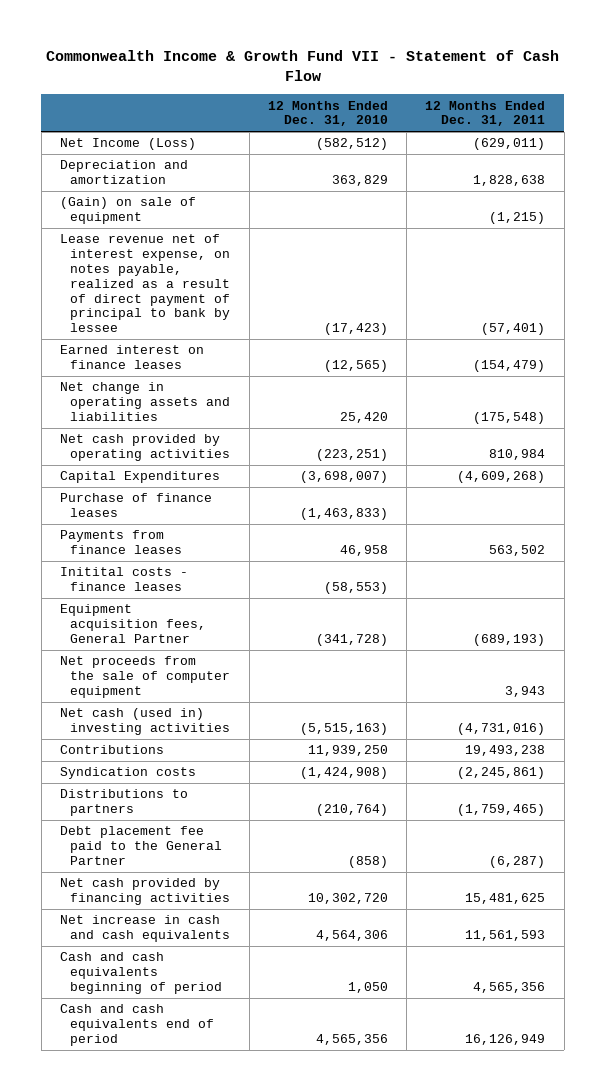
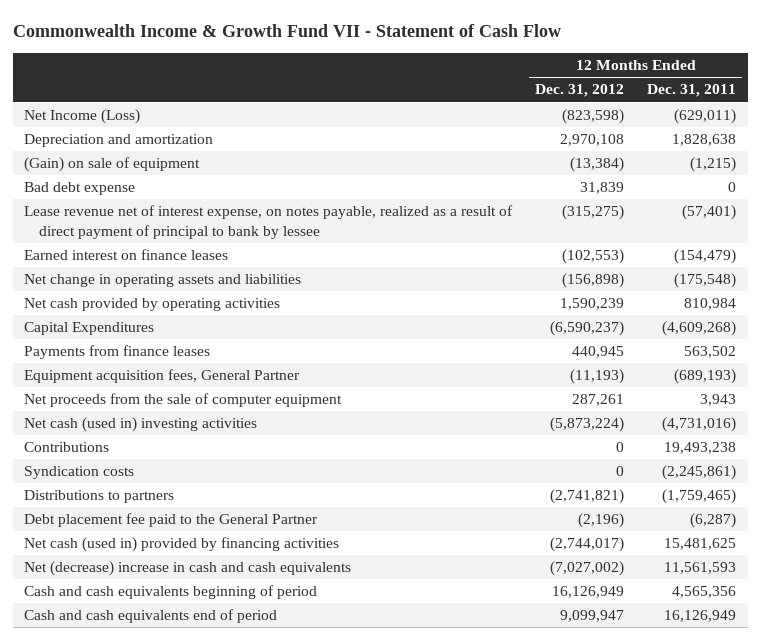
- | 12 Months Ended Dec. 31, 2010 | 12 Months Ended Dec. 31, 2011
+ | 12 Months Ended Dec. 31, 2012 | 12 Months Ended Dec. 31, 2011
+ Bad debt expense | 31,839 | 0
- Purchase of finance leases | (1,463,833) |
- Initital costs - finance leases | (58,553) |
- Net cash provided by financing activities | 10,302,720 | 15,481,625
- Net increase in cash and cash equivalents | 4,564,306 | 11,561,593
+ Net cash (used in) provided by financing activities | (2,744,017) | 15,481,625
+ Net (decrease) increase in cash and cash equivalents | (7,027,002) | 11,561,593

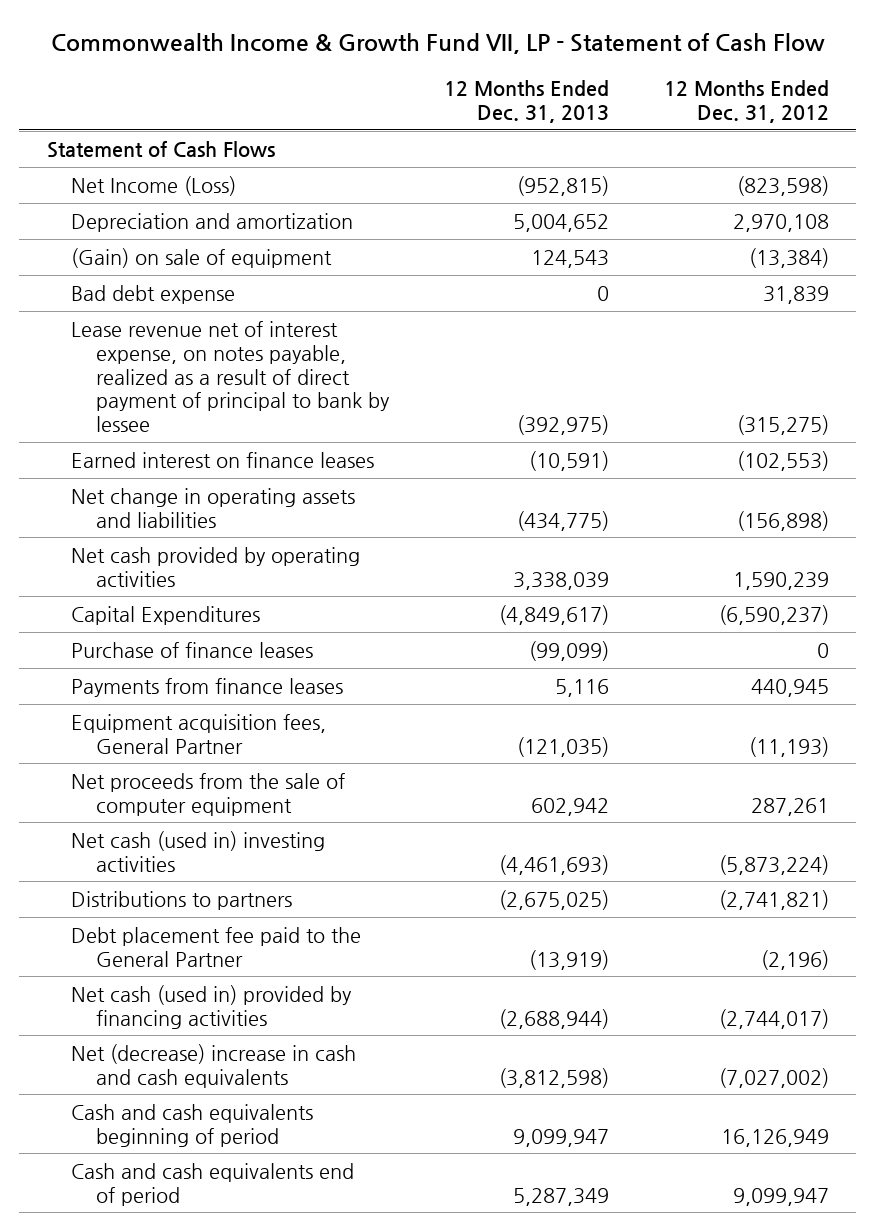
- Commonwealth Income & Growth Fund VII - Statement of Cash Flow
+ Commonwealth Income & Growth Fund VII, LP - Statement of Cash Flow
- | 12 Months Ended Dec. 31, 2012 | 12 Months Ended Dec. 31, 2011
+ | 12 Months Ended Dec. 31, 2013 | 12 Months Ended Dec. 31, 2012
+ Statement of Cash Flows
+ Purchase of finance leases | (99,099) | 0
- Contributions | 0 | 19,493,238
- Syndication costs | 0 | (2,245,861)

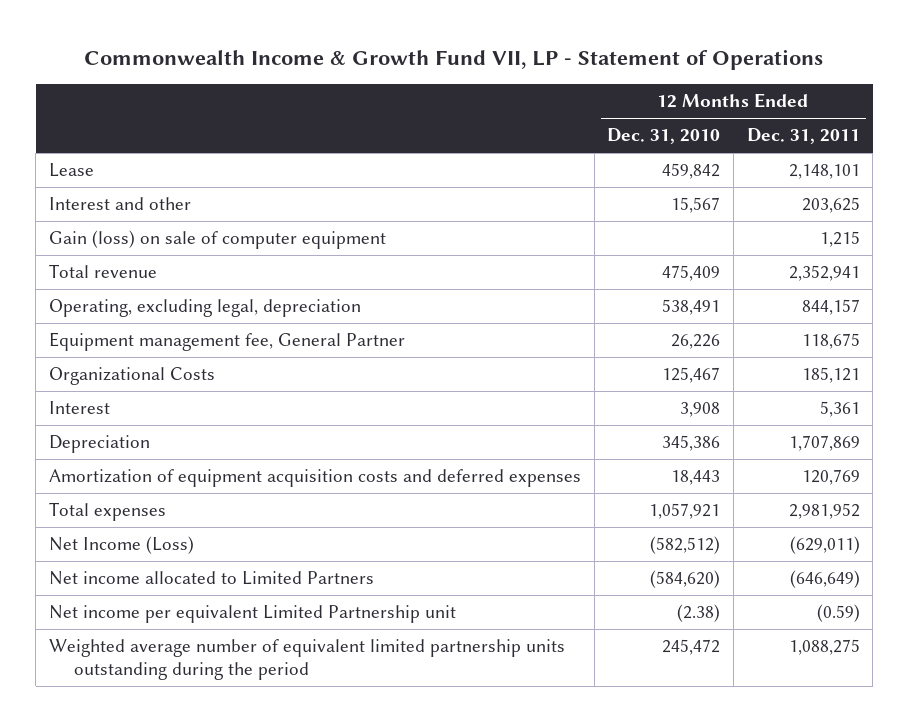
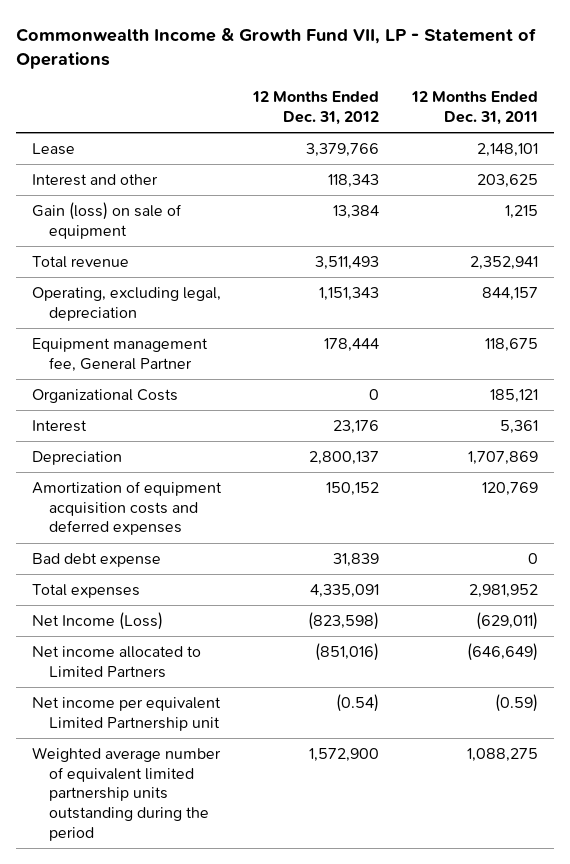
- | 12 Months Ended Dec. 31, 2010 | 12 Months Ended Dec. 31, 2011
+ | 12 Months Ended Dec. 31, 2012 | 12 Months Ended Dec. 31, 2011
- Gain (loss) on sale of computer equipment | | 1,215
+ Gain (loss) on sale of equipment | 13,384 | 1,215
+ Bad debt expense | 31,839 | 0

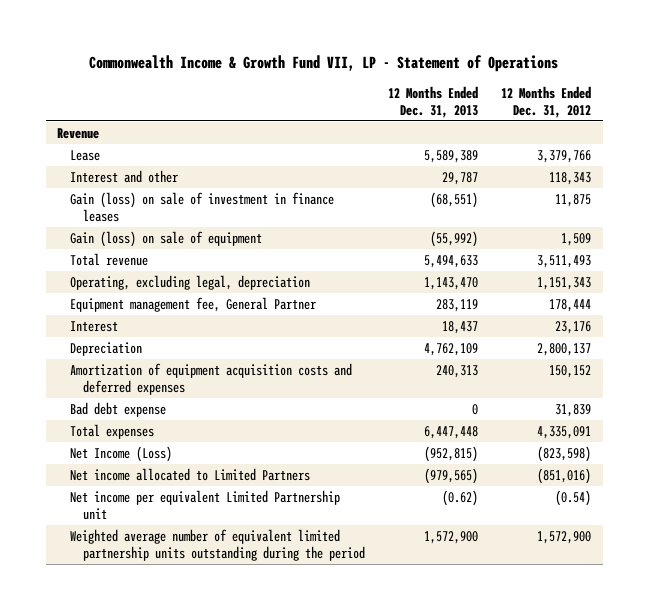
- | 12 Months Ended Dec. 31, 2012 | 12 Months Ended Dec. 31, 2011
+ | 12 Months Ended Dec. 31, 2013 | 12 Months Ended Dec. 31, 2012
+ Revenue
- Gain (loss) on sale of equipment | 13,384 | 1,215
+ Gain (loss) on sale of investment in finance leases | (68,551) | 11,875
+ Gain (loss) on sale of equipment | (55,992) | 1,509
- Organizational Costs | 0 | 185,121

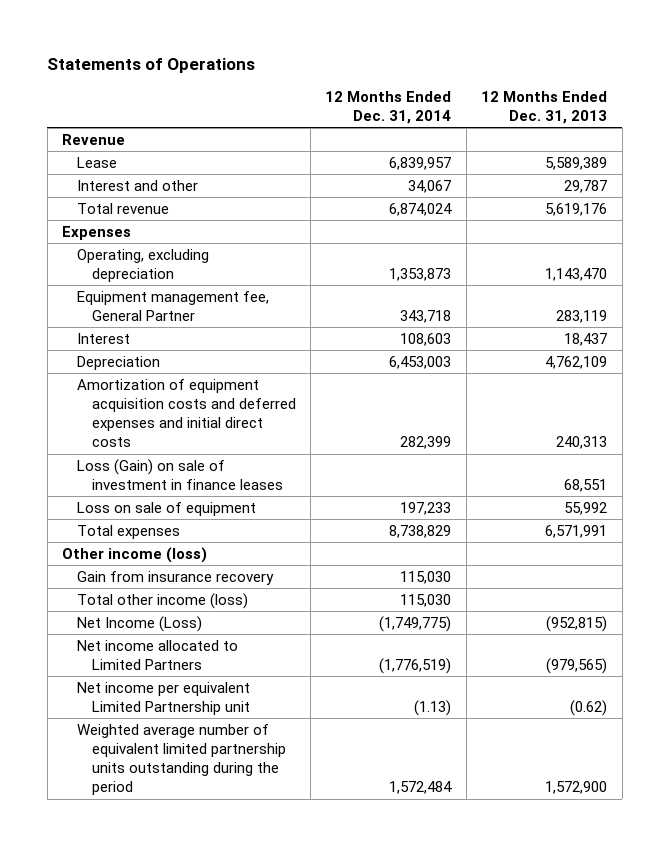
- Commonwealth Income & Growth Fund VII, LP - Statement of Operations
+ Statements of Operations
- | 12 Months Ended Dec. 31, 2013 | 12 Months Ended Dec. 31, 2012
+ | 12 Months Ended Dec. 31, 2014 | 12 Months Ended Dec. 31, 2013
- Gain (loss) on sale of investment in finance leases | (68,551) | 11,875
- Gain (loss) on sale of equipment | (55,992) | 1,509
- Total revenue | 5,494,633 | 3,511,493
- Operating, excluding legal, depreciation | 1,143,470 | 1,151,343
+ Total revenue | 6,874,024 | 5,619,176
+ Expenses
+ Operating, excluding depreciation | 1,353,873 | 1,143,470
- Amortization of equipment acquisition costs and deferred expenses | 240,313 | 150,152
- Bad debt expense | 0 | 31,839
- Total expenses | 6,447,448 | 4,335,091
+ Amortization of equipment acquisition costs and deferred expenses and initial direct costs | 282,399 | 240,313
+ Loss (Gain) on sale of investment in finance leases | | 68,551
+ Loss on sale of equipment | 197,233 | 55,992
+ Total expenses | 8,738,829 | 6,571,991
+ Other income (loss)
+ Gain from insurance recovery | 115,030 |
+ Total other income (loss) | 115,030 |

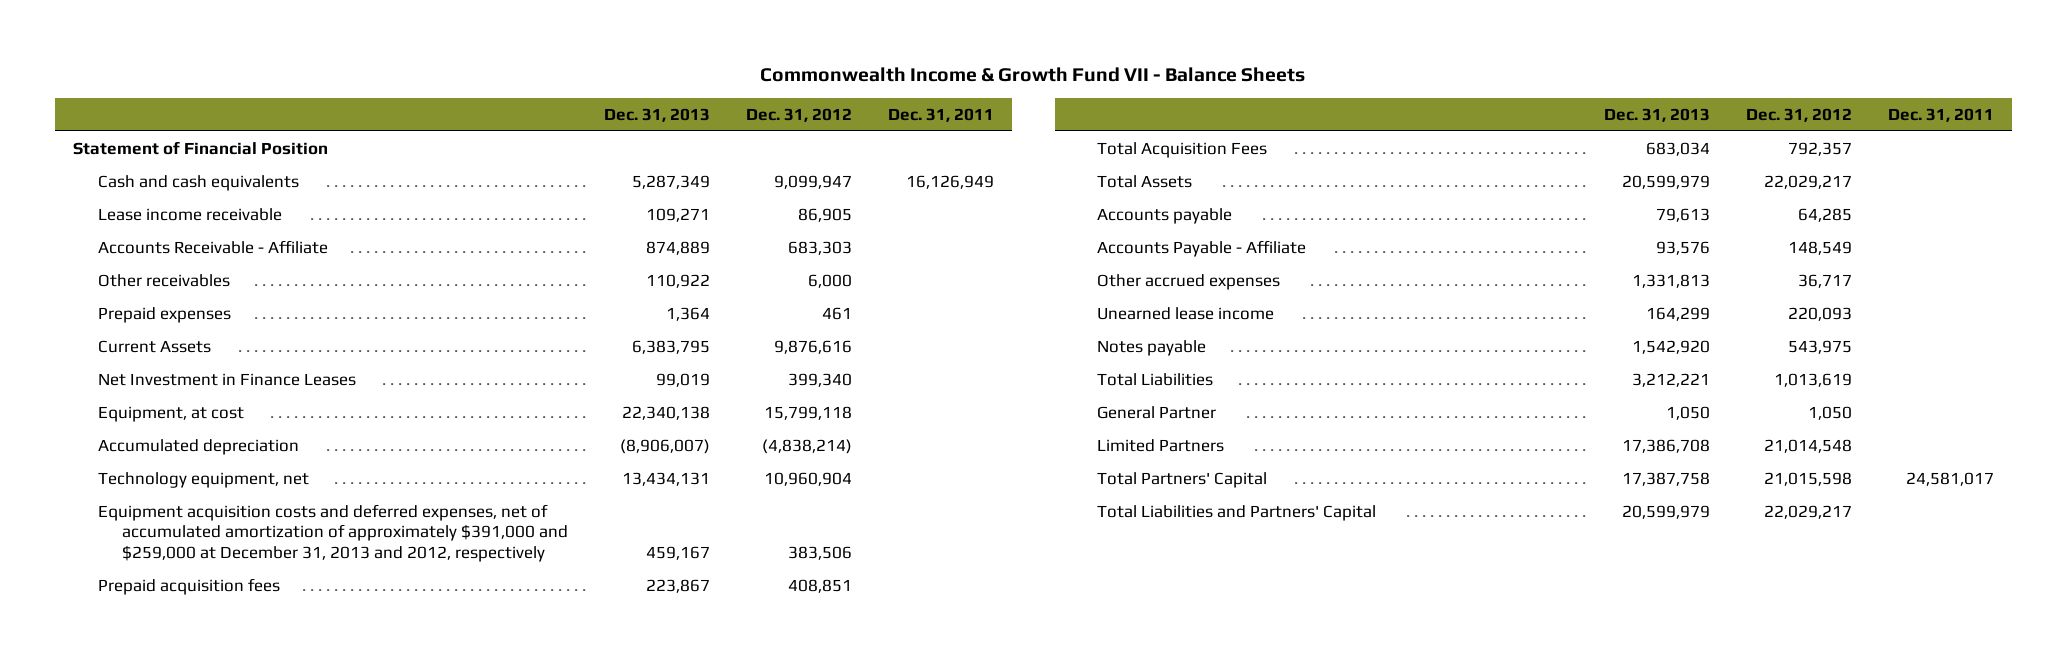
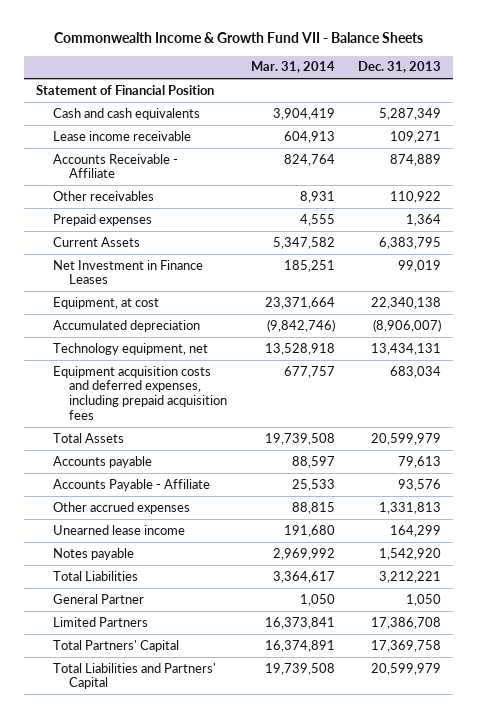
- | Dec. 31, 2013 | Dec. 31, 2012 | Dec. 31, 2011
+ | Mar. 31, 2014 | Dec. 31, 2013
- Equipment acquisition costs and deferred expenses, net of accumulated amortization of approximately $391,000 and $259,000 at December 31, 2013 and 2012, respectively | 459,167 | 383,506 |
- Prepaid acquisition fees | 223,867 | 408,851 |
- Total Acquisition Fees | 683,034 | 792,357 |
+ Equipment acquisition costs and deferred expenses, including prepaid acquisition fees | 677,757 | 683,034
- Total Partners' Capital | 17,387,758 | 21,015,598 | 24,581,017
+ Total Partners' Capital | 16,374,891 | 17,369,758

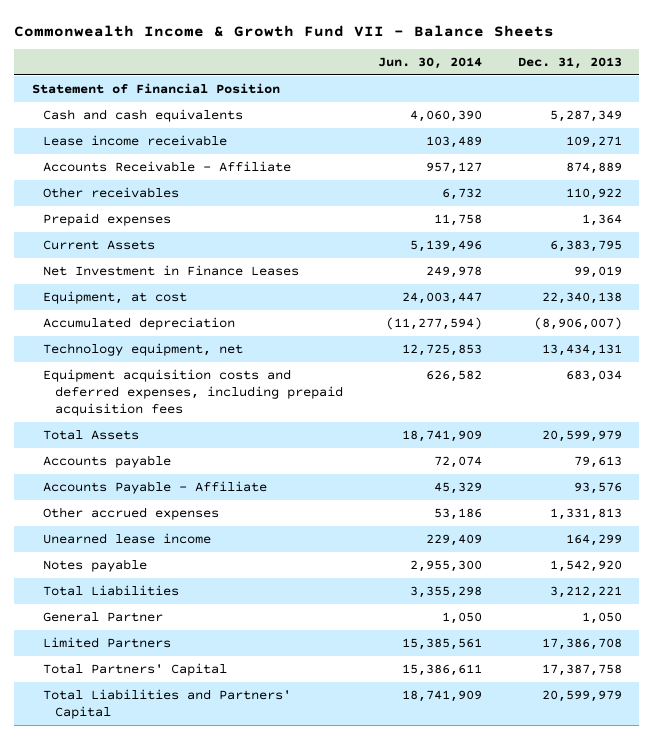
- | Mar. 31, 2014 | Dec. 31, 2013
+ | Jun. 30, 2014 | Dec. 31, 2013
- Total Partners' Capital | 16,374,891 | 17,369,758
+ Total Partners' Capital | 15,386,611 | 17,387,758

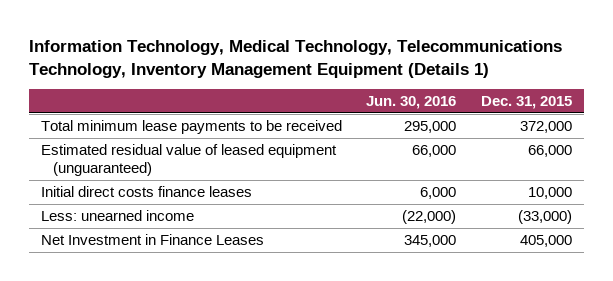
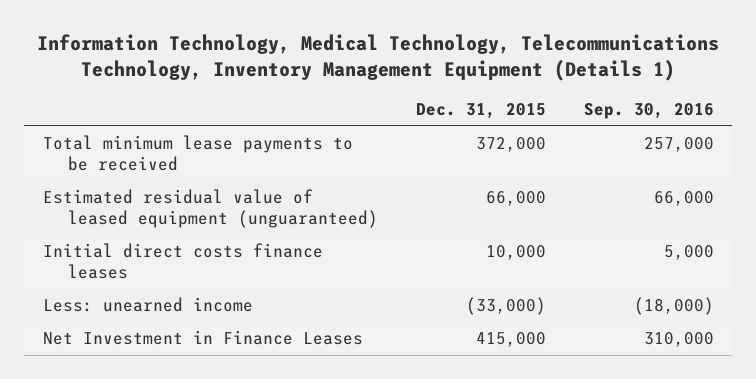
- | Jun. 30, 2016 | Dec. 31, 2015
+ | Dec. 31, 2015 | Sep. 30, 2016
- Net Investment in Finance Leases | 345,000 | 405,000
+ Net Investment in Finance Leases | 415,000 | 310,000

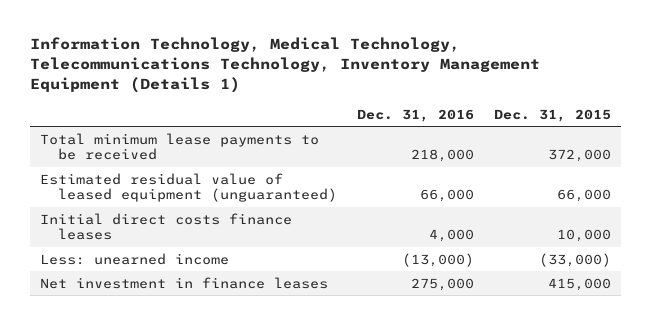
- | Dec. 31, 2015 | Sep. 30, 2016
+ | Dec. 31, 2016 | Dec. 31, 2015
- Net Investment in Finance Leases | 415,000 | 310,000
+ Net investment in finance leases | 275,000 | 415,000

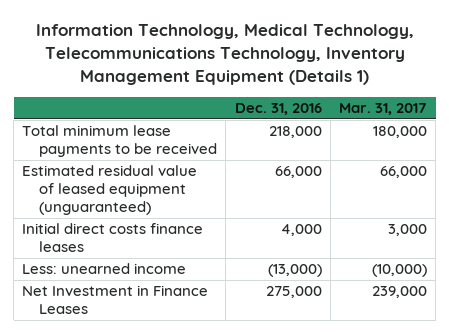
- | Dec. 31, 2016 | Dec. 31, 2015
+ | Dec. 31, 2016 | Mar. 31, 2017
- Net investment in finance leases | 275,000 | 415,000
+ Net Investment in Finance Leases | 275,000 | 239,000

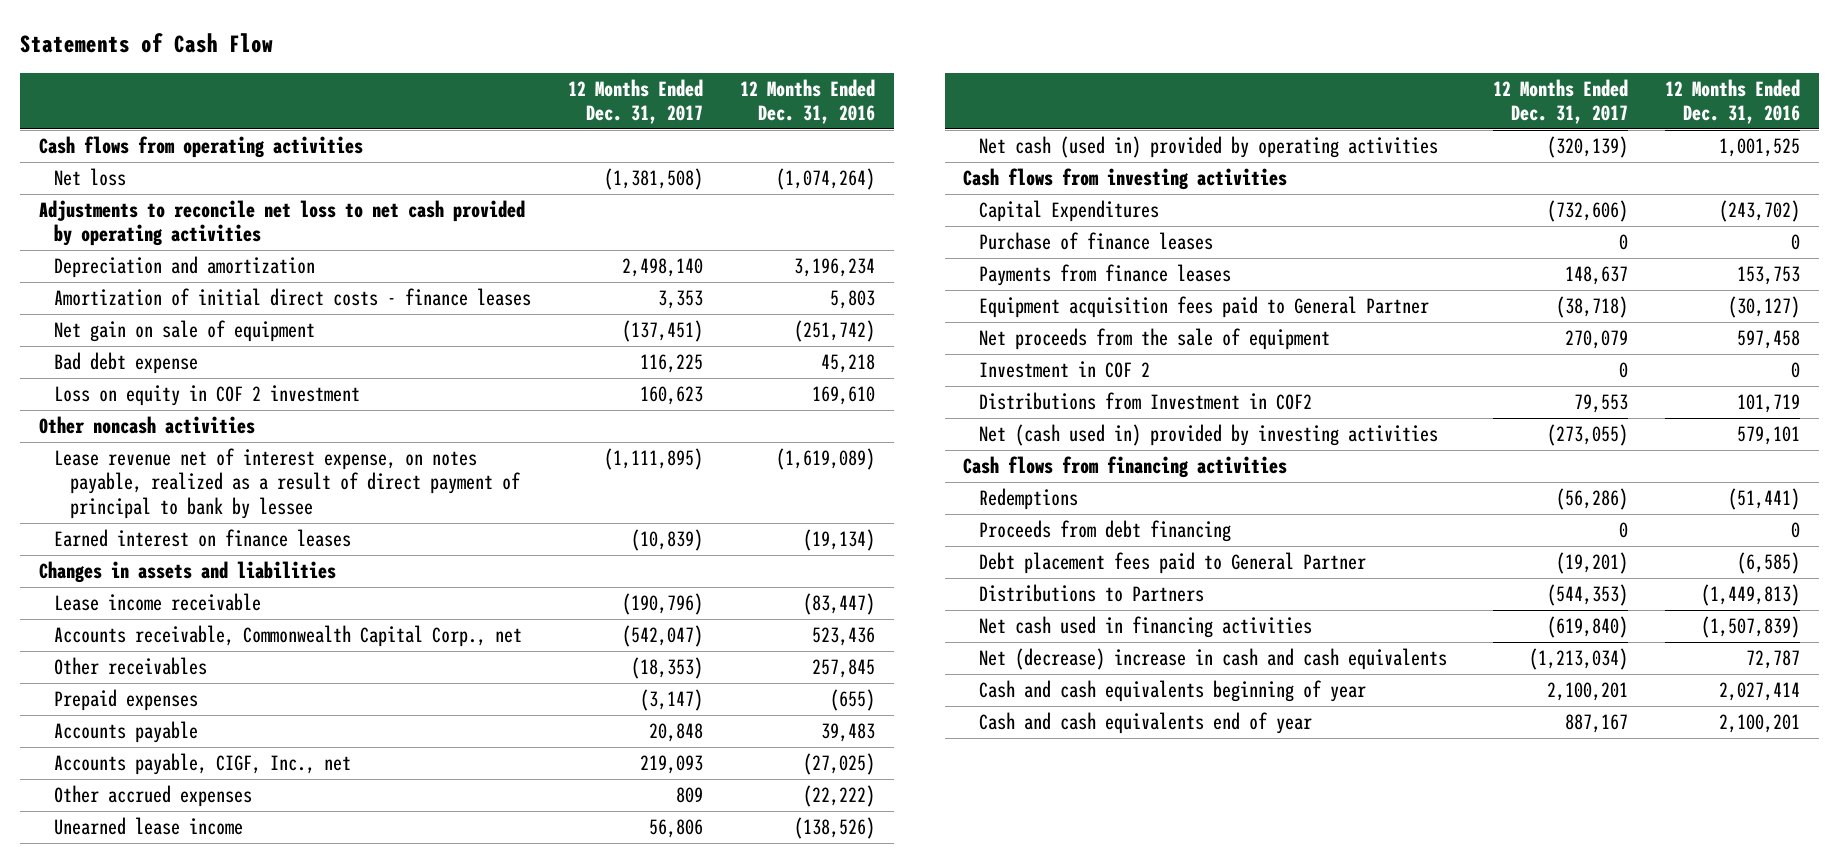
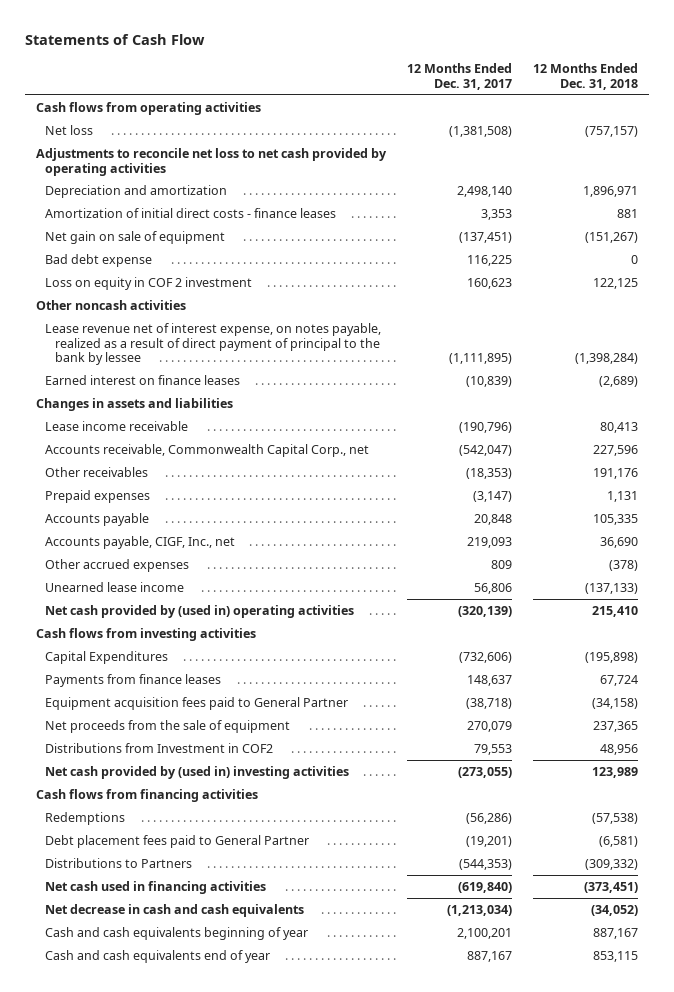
- | 12 Months Ended Dec. 31, 2017 | 12 Months Ended Dec. 31, 2016
+ | 12 Months Ended Dec. 31, 2017 | 12 Months Ended Dec. 31, 2018
- Lease revenue net of interest expense, on notes payable, realized as a result of direct payment of principal to bank by lessee | (1,111,895) | (1,619,089)
+ Lease revenue net of interest expense, on notes payable, realized as a result of direct payment of principal to the bank by lessee | (1,111,895) | (1,398,284)
- Net cash (used in) provided by operating activities | (320,139) | 1,001,525
+ Net cash provided by (used in) operating activities | (320,139) | 215,410
- Purchase of finance leases | 0 | 0
- Investment in COF 2 | 0 | 0
- Net (cash used in) provided by investing activities | (273,055) | 579,101
+ Net cash provided by (used in) investing activities | (273,055) | 123,989
- Proceeds from debt financing | 0 | 0
- Net (decrease) increase in cash and cash equivalents | (1,213,034) | 72,787
+ Net decrease in cash and cash equivalents | (1,213,034) | (34,052)

